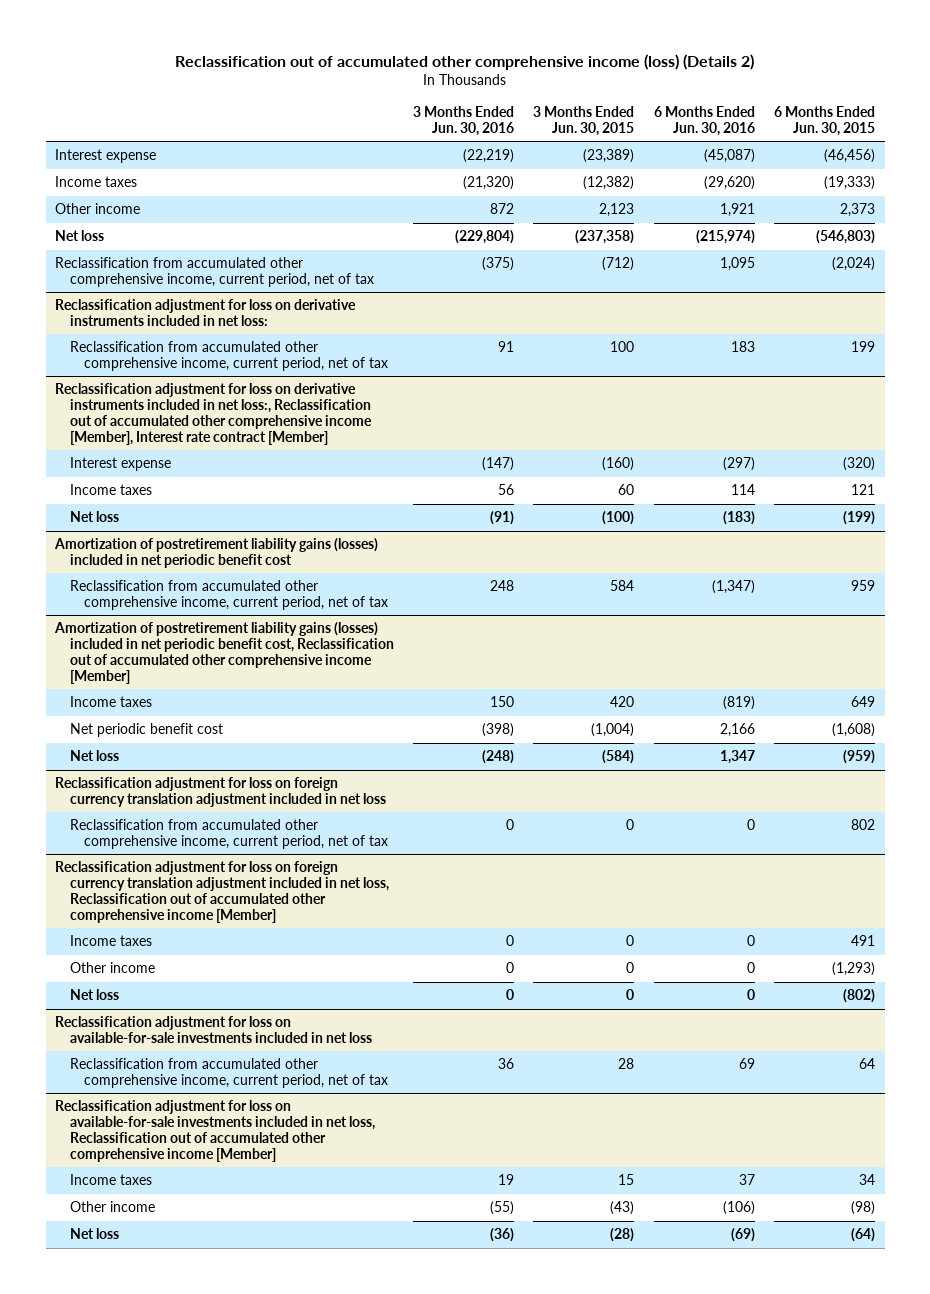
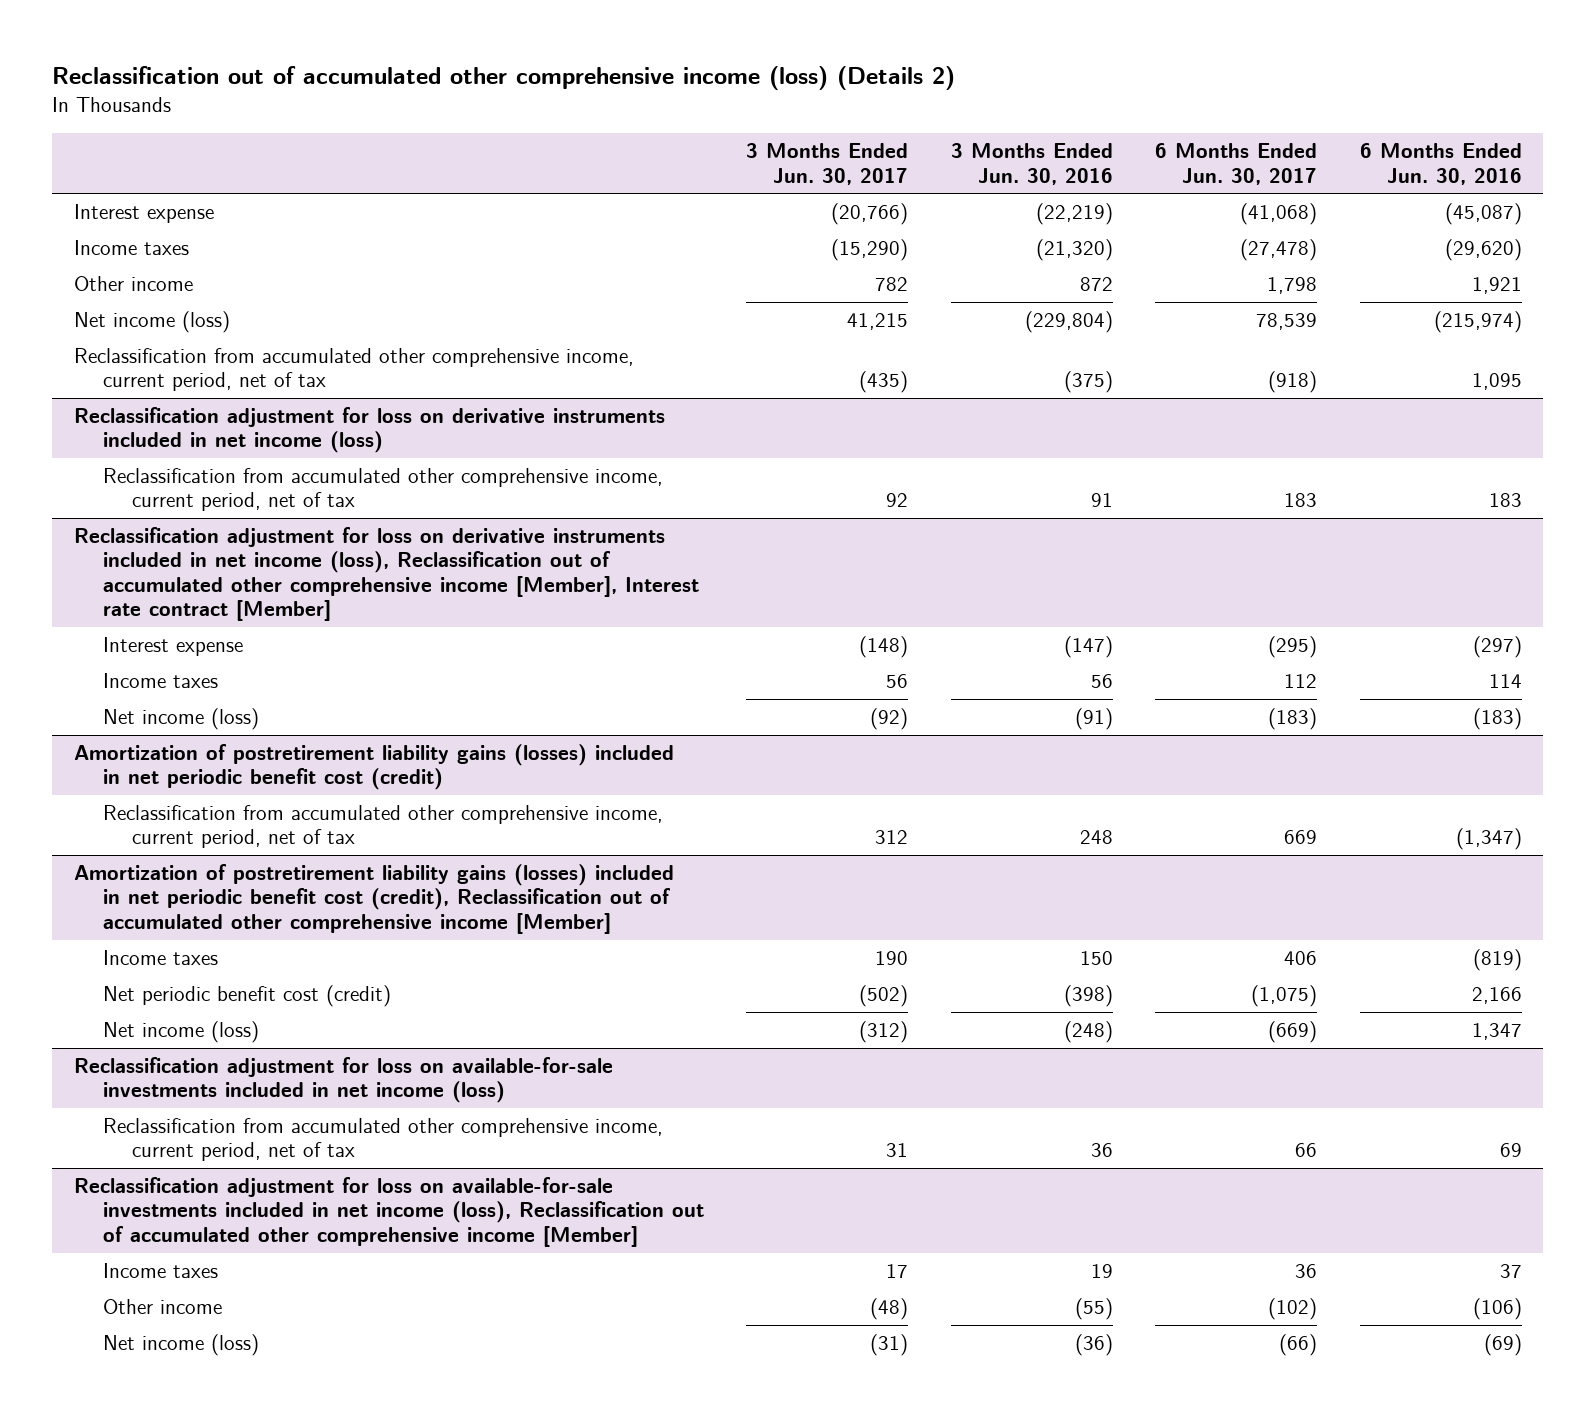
- | 3 Months Ended Jun. 30, 2016 | 3 Months Ended Jun. 30, 2015 | 6 Months Ended Jun. 30, 2016 | 6 Months Ended Jun. 30, 2015
+ | 3 Months Ended Jun. 30, 2017 | 3 Months Ended Jun. 30, 2016 | 6 Months Ended Jun. 30, 2017 | 6 Months Ended Jun. 30, 2016
- Net loss | (229,804) | (237,358) | (215,974) | (546,803)
+ Net income (loss) | 41,215 | (229,804) | 78,539 | (215,974)
- Reclassification adjustment for loss on derivative instruments included in net loss:
+ Reclassification adjustment for loss on derivative instruments included in net income (loss)
- Reclassification adjustment for loss on derivative instruments included in net loss:, Reclassification out of accumulated other comprehensive income [Member], Interest rate contract [Member]
+ Reclassification adjustment for loss on derivative instruments included in net income (loss), Reclassification out of accumulated other comprehensive income [Member], Interest rate contract [Member]
- Net loss | (91) | (100) | (183) | (199)
- Amortization of postretirement liability gains (losses) included in net periodic benefit cost
+ Net income (loss) | (92) | (91) | (183) | (183)
+ Amortization of postretirement liability gains (losses) included in net periodic benefit cost (credit)
- Amortization of postretirement liability gains (losses) included in net periodic benefit cost, Reclassification out of accumulated other comprehensive income [Member]
+ Amortization of postretirement liability gains (losses) included in net periodic benefit cost (credit), Reclassification out of accumulated other comprehensive income [Member]
- Net periodic benefit cost | (398) | (1,004) | 2,166 | (1,608)
- Net loss | (248) | (584) | 1,347 | (959)
- Reclassification adjustment for loss on foreign currency translation adjustment included in net loss
- Reclassification from accumulated other comprehensive income, current period, net of tax | 0 | 0 | 0 | 802
- Reclassification adjustment for loss on foreign currency translation adjustment included in net loss, Reclassification out of accumulated other comprehensive income [Member]
- Income taxes | 0 | 0 | 0 | 491
- Other income | 0 | 0 | 0 | (1,293)
- Net loss | 0 | 0 | 0 | (802)
- Reclassification adjustment for loss on available-for-sale investments included in net loss
+ Net periodic benefit cost (credit) | (502) | (398) | (1,075) | 2,166
+ Net income (loss) | (312) | (248) | (669) | 1,347
+ Reclassification adjustment for loss on available-for-sale investments included in net income (loss)
- Reclassification adjustment for loss on available-for-sale investments included in net loss, Reclassification out of accumulated other comprehensive income [Member]
+ Reclassification adjustment for loss on available-for-sale investments included in net income (loss), Reclassification out of accumulated other comprehensive income [Member]
- Net loss | (36) | (28) | (69) | (64)
+ Net income (loss) | (31) | (36) | (66) | (69)

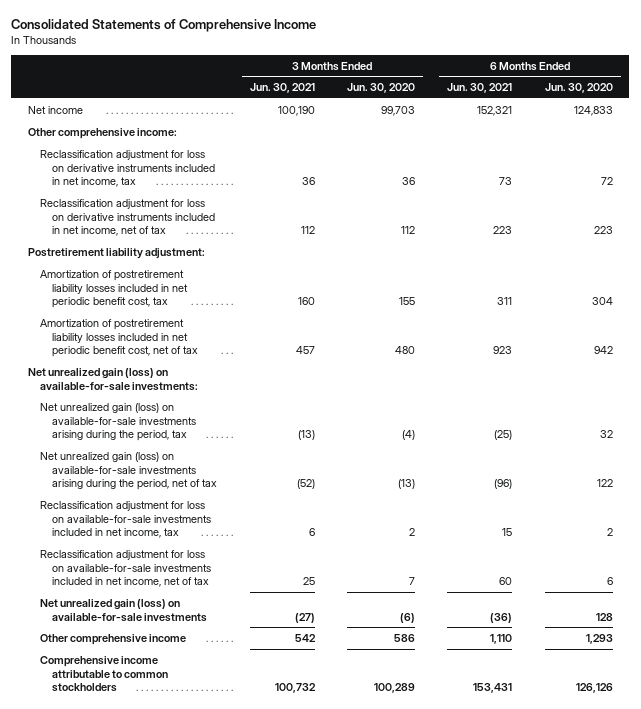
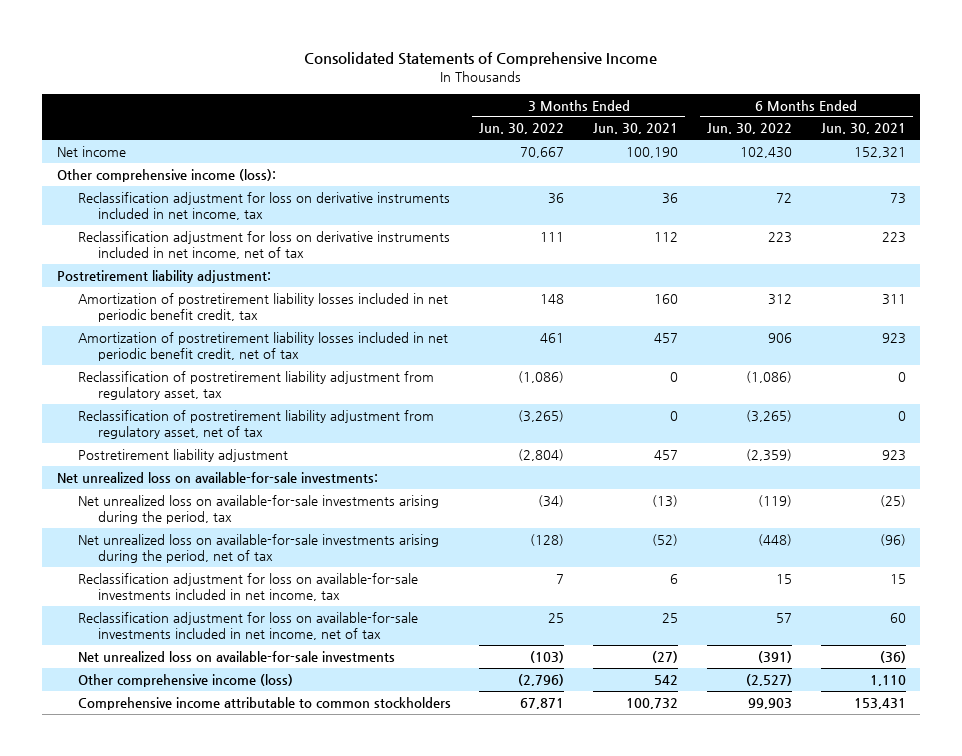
- | 3 Months Ended Jun. 30, 2021 | 3 Months Ended Jun. 30, 2020 | 6 Months Ended Jun. 30, 2021 | 6 Months Ended Jun. 30, 2020
+ | 3 Months Ended Jun. 30, 2022 | 3 Months Ended Jun. 30, 2021 | 6 Months Ended Jun. 30, 2022 | 6 Months Ended Jun. 30, 2021
- Other comprehensive income:
+ Other comprehensive income (loss):
- Amortization of postretirement liability losses included in net periodic benefit cost, tax | 160 | 155 | 311 | 304
- Amortization of postretirement liability losses included in net periodic benefit cost, net of tax | 457 | 480 | 923 | 942
- Net unrealized gain (loss) on available-for-sale investments:
- Net unrealized gain (loss) on available-for-sale investments arising during the period, tax | (13) | (4) | (25) | 32
- Net unrealized gain (loss) on available-for-sale investments arising during the period, net of tax | (52) | (13) | (96) | 122
+ Amortization of postretirement liability losses included in net periodic benefit credit, tax | 148 | 160 | 312 | 311
+ Amortization of postretirement liability losses included in net periodic benefit credit, net of tax | 461 | 457 | 906 | 923
+ Reclassification of postretirement liability adjustment from regulatory asset, tax | (1,086) | 0 | (1,086) | 0
+ Reclassification of postretirement liability adjustment from regulatory asset, net of tax | (3,265) | 0 | (3,265) | 0
+ Postretirement liability adjustment | (2,804) | 457 | (2,359) | 923
+ Net unrealized loss on available-for-sale investments:
+ Net unrealized loss on available-for-sale investments arising during the period, tax | (34) | (13) | (119) | (25)
+ Net unrealized loss on available-for-sale investments arising during the period, net of tax | (128) | (52) | (448) | (96)
- Net unrealized gain (loss) on available-for-sale investments | (27) | (6) | (36) | 128
- Other comprehensive income | 542 | 586 | 1,110 | 1,293
+ Net unrealized loss on available-for-sale investments | (103) | (27) | (391) | (36)
+ Other comprehensive income (loss) | (2,796) | 542 | (2,527) | 1,110

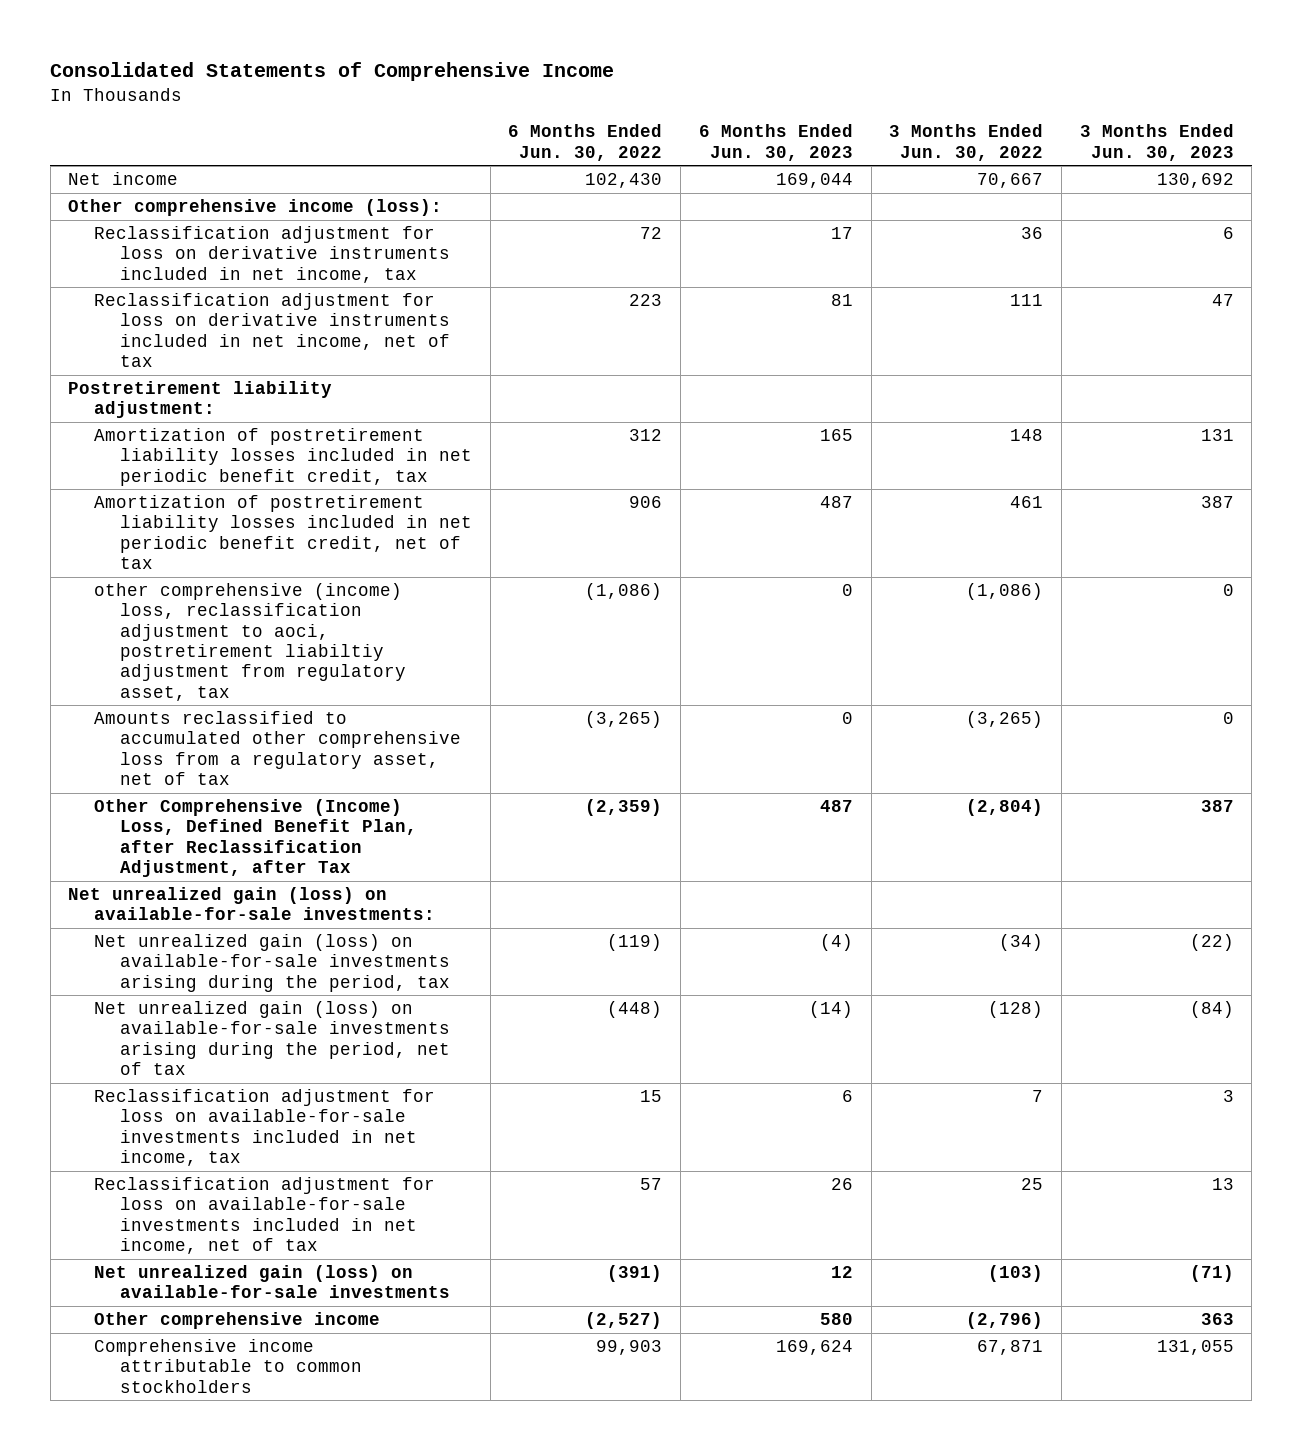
- | 3 Months Ended Jun. 30, 2022 | 3 Months Ended Jun. 30, 2021 | 6 Months Ended Jun. 30, 2022 | 6 Months Ended Jun. 30, 2021
+ | 6 Months Ended Jun. 30, 2022 | 6 Months Ended Jun. 30, 2023 | 3 Months Ended Jun. 30, 2022 | 3 Months Ended Jun. 30, 2023
- Reclassification of postretirement liability adjustment from regulatory asset, tax | (1,086) | 0 | (1,086) | 0
- Reclassification of postretirement liability adjustment from regulatory asset, net of tax | (3,265) | 0 | (3,265) | 0
- Postretirement liability adjustment | (2,804) | 457 | (2,359) | 923
- Net unrealized loss on available-for-sale investments:
- Net unrealized loss on available-for-sale investments arising during the period, tax | (34) | (13) | (119) | (25)
- Net unrealized loss on available-for-sale investments arising during the period, net of tax | (128) | (52) | (448) | (96)
+ other comprehensive (income) loss, reclassification adjustment to aoci, postretirement liabiltiy adjustment from regulatory asset, tax | (1,086) | 0 | (1,086) | 0
+ Amounts reclassified to accumulated other comprehensive loss from a regulatory asset, net of tax | (3,265) | 0 | (3,265) | 0
+ Other Comprehensive (Income) Loss, Defined Benefit Plan, after Reclassification Adjustment, after Tax | (2,359) | 487 | (2,804) | 387
+ Net unrealized gain (loss) on available-for-sale investments:
+ Net unrealized gain (loss) on available-for-sale investments arising during the period, tax | (119) | (4) | (34) | (22)
+ Net unrealized gain (loss) on available-for-sale investments arising during the period, net of tax | (448) | (14) | (128) | (84)
- Net unrealized loss on available-for-sale investments | (103) | (27) | (391) | (36)
- Other comprehensive income (loss) | (2,796) | 542 | (2,527) | 1,110
+ Net unrealized gain (loss) on available-for-sale investments | (391) | 12 | (103) | (71)
+ Other comprehensive income | (2,527) | 580 | (2,796) | 363

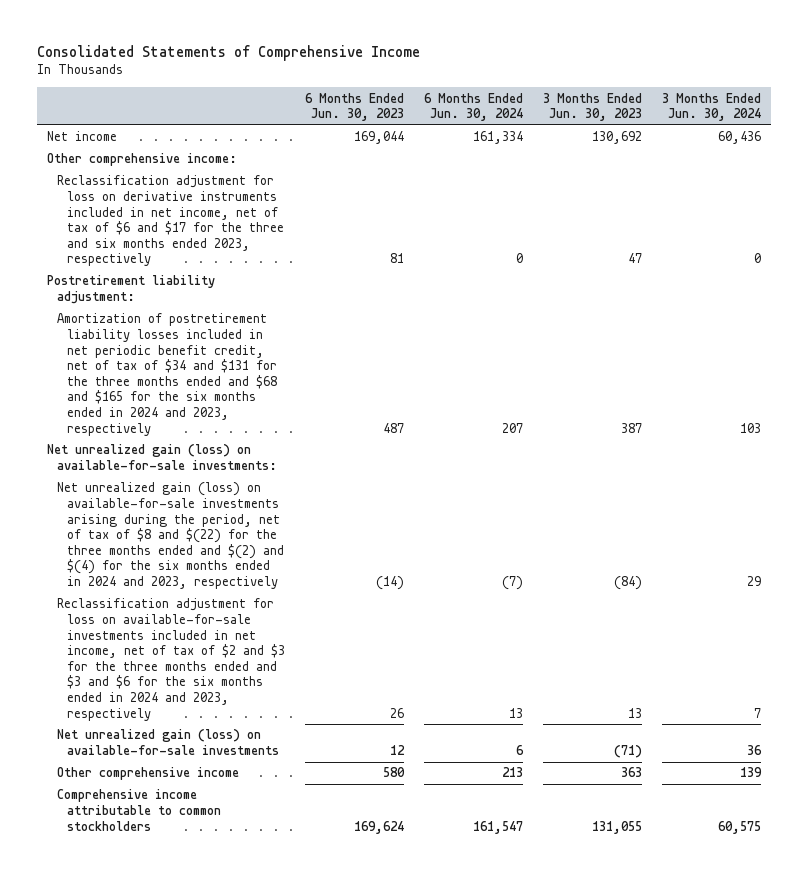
- | 6 Months Ended Jun. 30, 2022 | 6 Months Ended Jun. 30, 2023 | 3 Months Ended Jun. 30, 2022 | 3 Months Ended Jun. 30, 2023
+ | 6 Months Ended Jun. 30, 2023 | 6 Months Ended Jun. 30, 2024 | 3 Months Ended Jun. 30, 2023 | 3 Months Ended Jun. 30, 2024
- Other comprehensive income (loss):
- Reclassification adjustment for loss on derivative instruments included in net income, tax | 72 | 17 | 36 | 6
- Reclassification adjustment for loss on derivative instruments included in net income, net of tax | 223 | 81 | 111 | 47
+ Other comprehensive income:
+ Reclassification adjustment for loss on derivative instruments included in net income, net of tax of $6 and $17 for the three and six months ended 2023, respectively | 81 | 0 | 47 | 0
- Amortization of postretirement liability losses included in net periodic benefit credit, tax | 312 | 165 | 148 | 131
- Amortization of postretirement liability losses included in net periodic benefit credit, net of tax | 906 | 487 | 461 | 387
- other comprehensive (income) loss, reclassification adjustment to aoci, postretirement liabiltiy adjustment from regulatory asset, tax | (1,086) | 0 | (1,086) | 0
- Amounts reclassified to accumulated other comprehensive loss from a regulatory asset, net of tax | (3,265) | 0 | (3,265) | 0
- Other Comprehensive (Income) Loss, Defined Benefit Plan, after Reclassification Adjustment, after Tax | (2,359) | 487 | (2,804) | 387
+ Amortization of postretirement liability losses included in net periodic benefit credit, net of tax of $34 and $131 for the three months ended and $68 and $165 for the six months ended in 2024 and 2023, respectively | 487 | 207 | 387 | 103
- Net unrealized gain (loss) on available-for-sale investments arising during the period, tax | (119) | (4) | (34) | (22)
- Net unrealized gain (loss) on available-for-sale investments arising during the period, net of tax | (448) | (14) | (128) | (84)
- Reclassification adjustment for loss on available-for-sale investments included in net income, tax | 15 | 6 | 7 | 3
- Reclassification adjustment for loss on available-for-sale investments included in net income, net of tax | 57 | 26 | 25 | 13
+ Net unrealized gain (loss) on available-for-sale investments arising during the period, net of tax of $8 and $(22) for the three months ended and $(2) and $(4) for the six months ended in 2024 and 2023, respectively | (14) | (7) | (84) | 29
+ Reclassification adjustment for loss on available-for-sale investments included in net income, net of tax of $2 and $3 for the three months ended and $3 and $6 for the six months ended in 2024 and 2023, respectively | 26 | 13 | 13 | 7

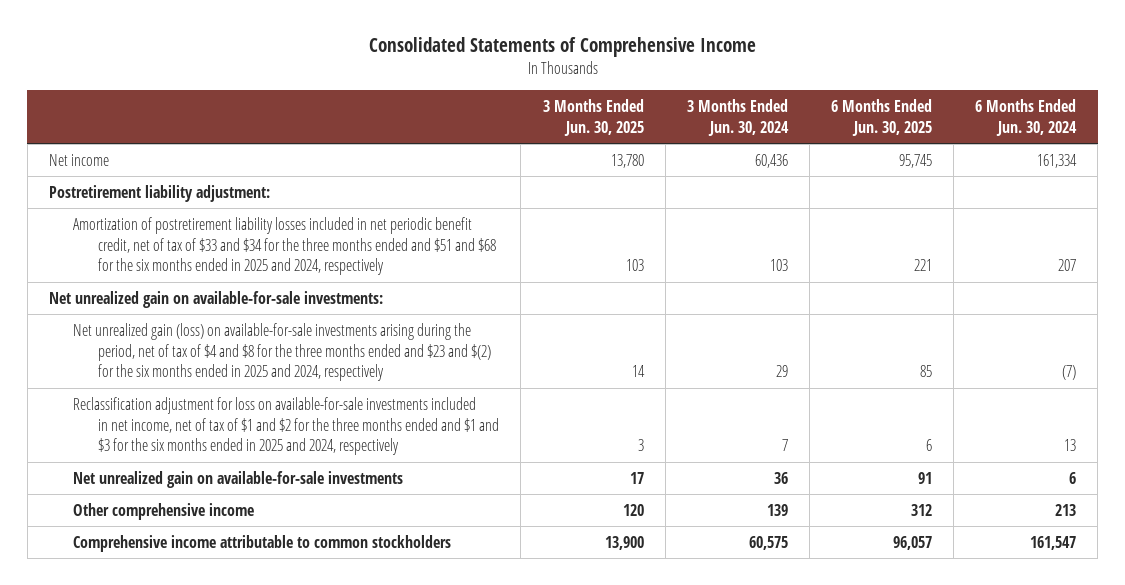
- | 6 Months Ended Jun. 30, 2023 | 6 Months Ended Jun. 30, 2024 | 3 Months Ended Jun. 30, 2023 | 3 Months Ended Jun. 30, 2024
+ | 3 Months Ended Jun. 30, 2025 | 3 Months Ended Jun. 30, 2024 | 6 Months Ended Jun. 30, 2025 | 6 Months Ended Jun. 30, 2024
- Other comprehensive income:
- Reclassification adjustment for loss on derivative instruments included in net income, net of tax of $6 and $17 for the three and six months ended 2023, respectively | 81 | 0 | 47 | 0
- Amortization of postretirement liability losses included in net periodic benefit credit, net of tax of $34 and $131 for the three months ended and $68 and $165 for the six months ended in 2024 and 2023, respectively | 487 | 207 | 387 | 103
- Net unrealized gain (loss) on available-for-sale investments:
- Net unrealized gain (loss) on available-for-sale investments arising during the period, net of tax of $8 and $(22) for the three months ended and $(2) and $(4) for the six months ended in 2024 and 2023, respectively | (14) | (7) | (84) | 29
- Reclassification adjustment for loss on available-for-sale investments included in net income, net of tax of $2 and $3 for the three months ended and $3 and $6 for the six months ended in 2024 and 2023, respectively | 26 | 13 | 13 | 7
- Net unrealized gain (loss) on available-for-sale investments | 12 | 6 | (71) | 36
+ Amortization of postretirement liability losses included in net periodic benefit credit, net of tax of $33 and $34 for the three months ended and $51 and $68 for the six months ended in 2025 and 2024, respectively | 103 | 103 | 221 | 207
+ Net unrealized gain on available-for-sale investments:
+ Net unrealized gain (loss) on available-for-sale investments arising during the period, net of tax of $4 and $8 for the three months ended and $23 and $(2) for the six months ended in 2025 and 2024, respectively | 14 | 29 | 85 | (7)
+ Reclassification adjustment for loss on available-for-sale investments included in net income, net of tax of $1 and $2 for the three months ended and $1 and $3 for the six months ended in 2025 and 2024, respectively | 3 | 7 | 6 | 13
+ Net unrealized gain on available-for-sale investments | 17 | 36 | 91 | 6

